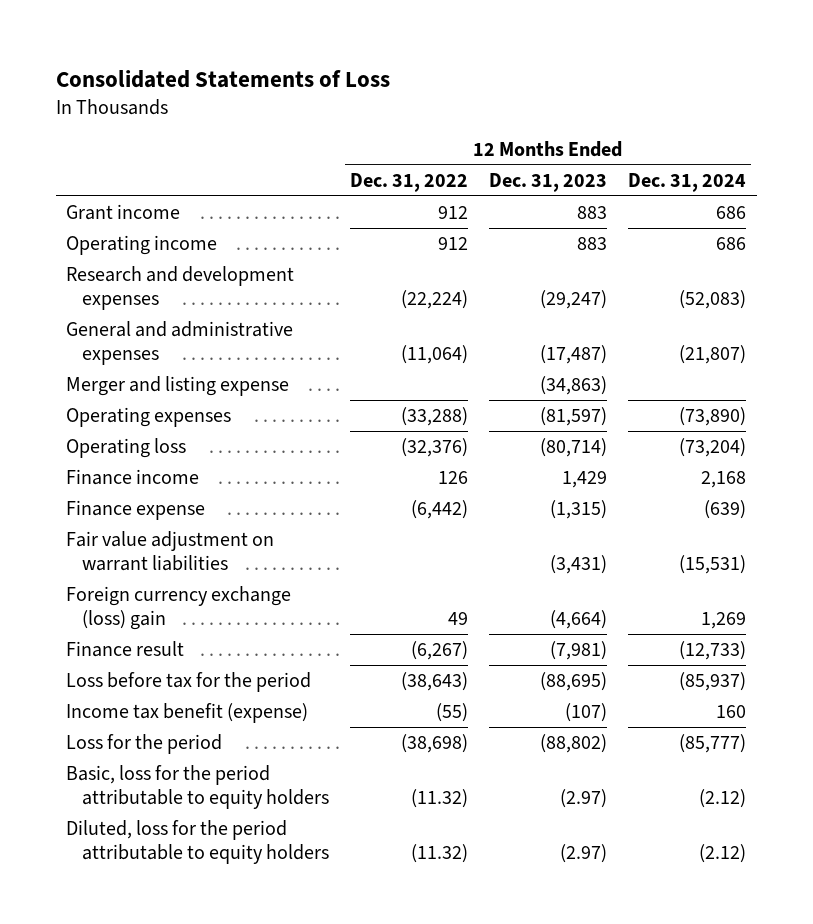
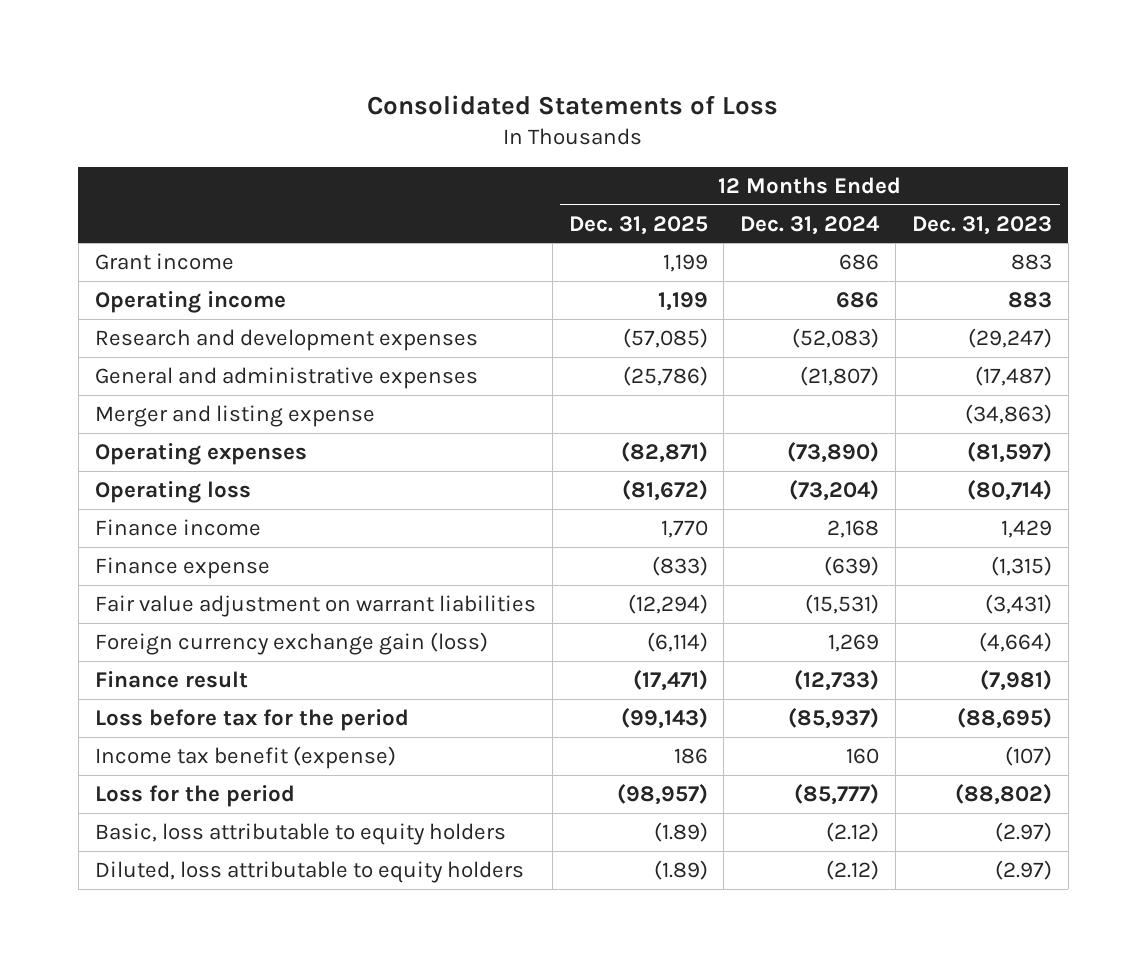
- | 12 Months Ended Dec. 31, 2022 | 12 Months Ended Dec. 31, 2023 | 12 Months Ended Dec. 31, 2024
+ | 12 Months Ended Dec. 31, 2025 | 12 Months Ended Dec. 31, 2024 | 12 Months Ended Dec. 31, 2023
- Foreign currency exchange (loss) gain | 49 | (4,664) | 1,269
+ Foreign currency exchange gain (loss) | (6,114) | 1,269 | (4,664)
- Basic, loss for the period attributable to equity holders | (11.32) | (2.97) | (2.12)
- Diluted, loss for the period attributable to equity holders | (11.32) | (2.97) | (2.12)
+ Basic, loss attributable to equity holders | (1.89) | (2.12) | (2.97)
+ Diluted, loss attributable to equity holders | (1.89) | (2.12) | (2.97)

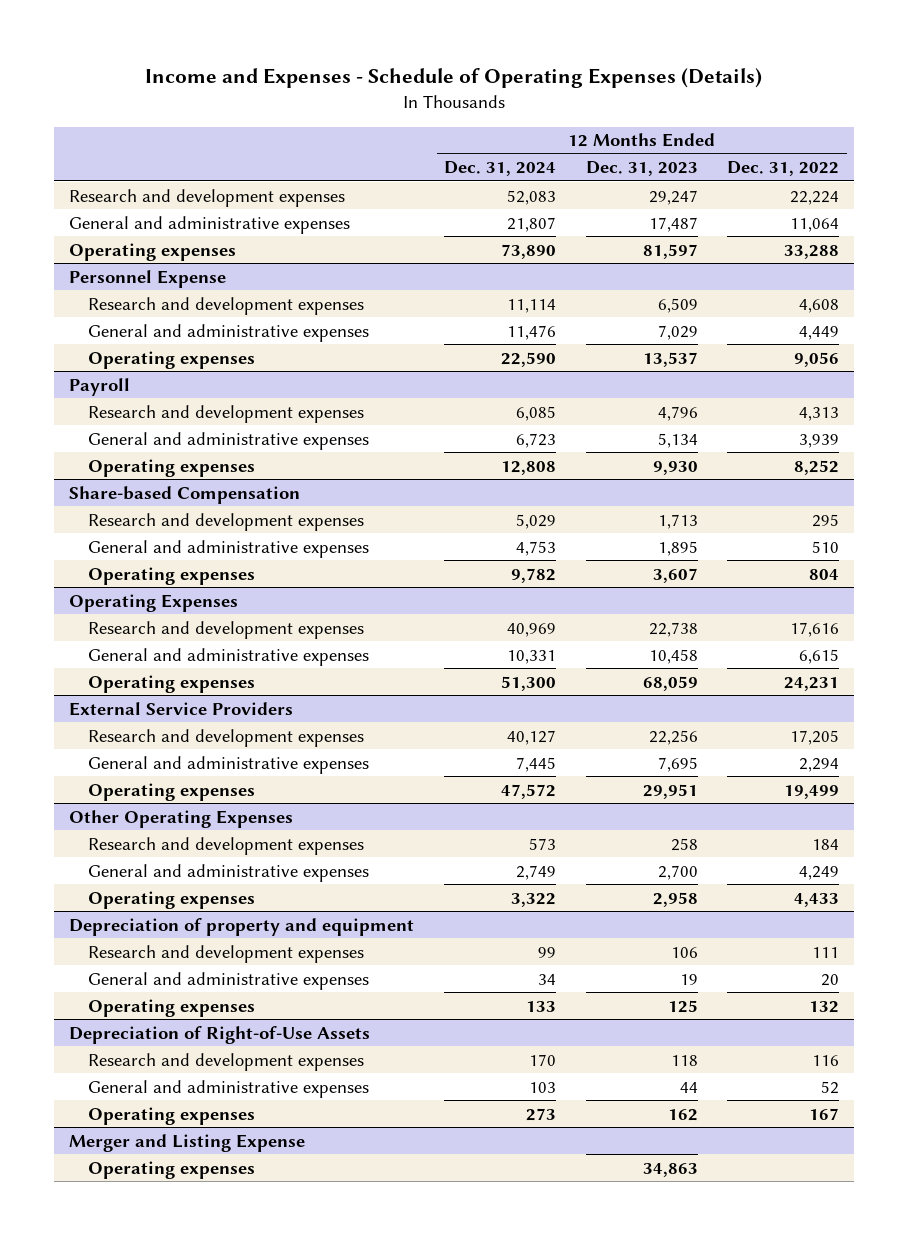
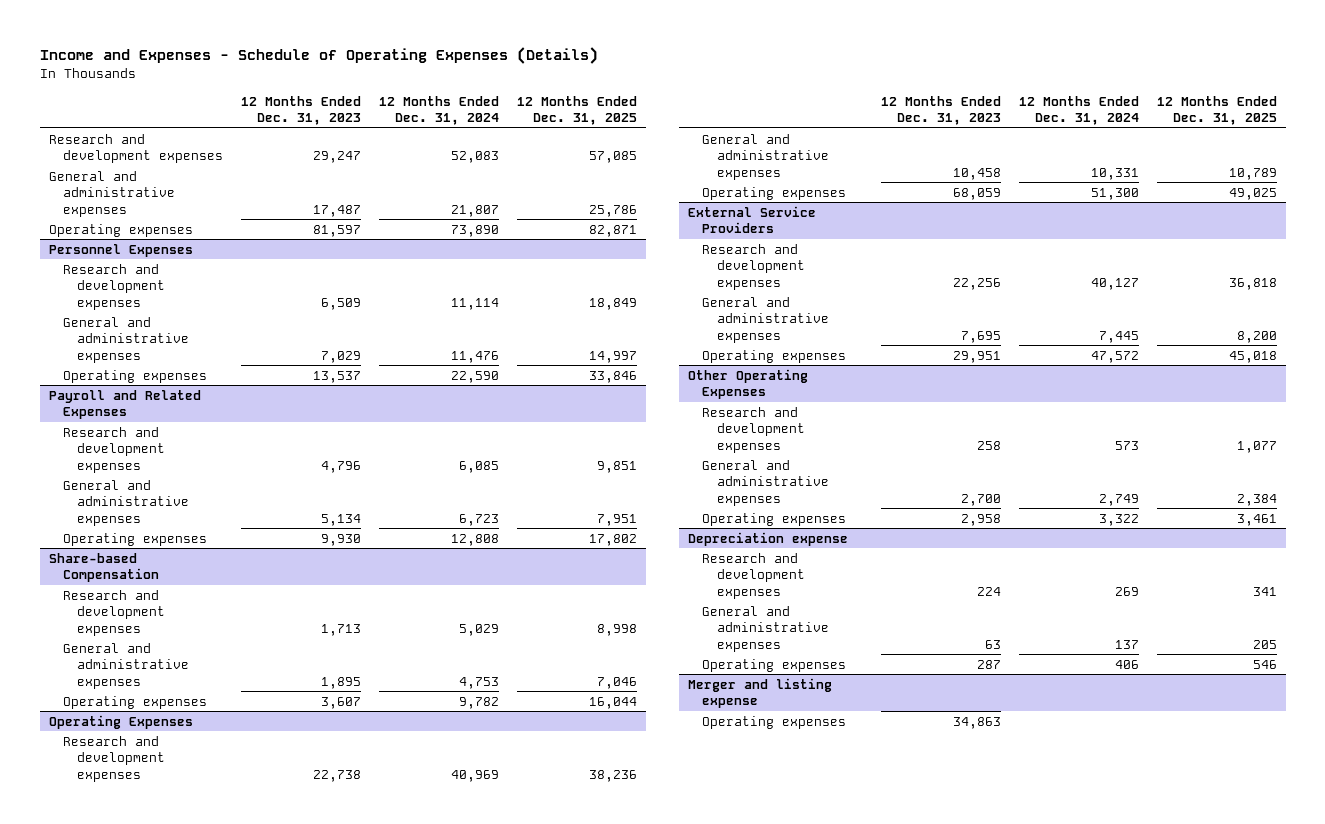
- | 12 Months Ended Dec. 31, 2024 | 12 Months Ended Dec. 31, 2023 | 12 Months Ended Dec. 31, 2022
+ | 12 Months Ended Dec. 31, 2023 | 12 Months Ended Dec. 31, 2024 | 12 Months Ended Dec. 31, 2025
- Personnel Expense
+ Personnel Expenses
- Payroll
+ Payroll and Related Expenses
- Depreciation of property and equipment
- Research and development expenses | 99 | 106 | 111
- General and administrative expenses | 34 | 19 | 20
- Operating expenses | 133 | 125 | 132
- Depreciation of Right-of-Use Assets
- Research and development expenses | 170 | 118 | 116
- General and administrative expenses | 103 | 44 | 52
- Operating expenses | 273 | 162 | 167
- Merger and Listing Expense
+ Depreciation expense
+ Research and development expenses | 224 | 269 | 341
+ General and administrative expenses | 63 | 137 | 205
+ Operating expenses | 287 | 406 | 546
+ Merger and listing expense

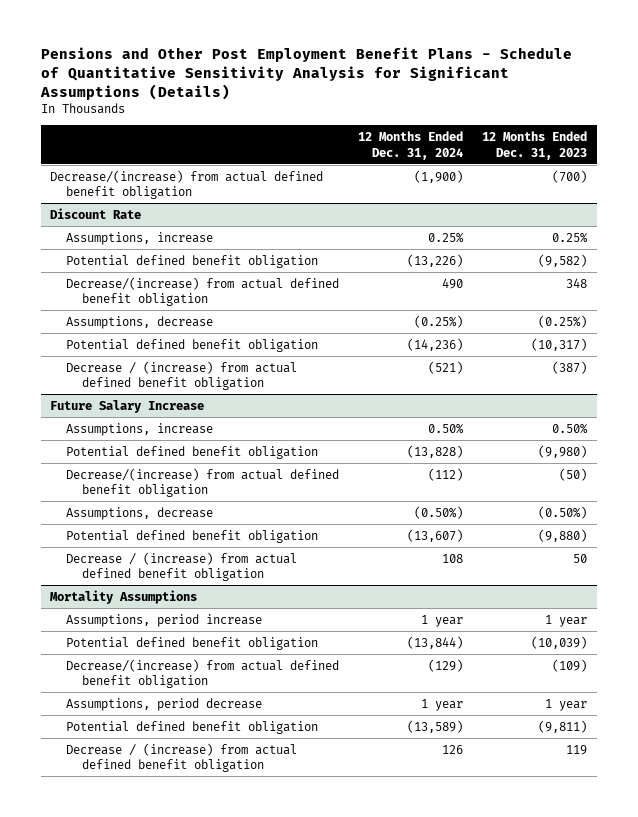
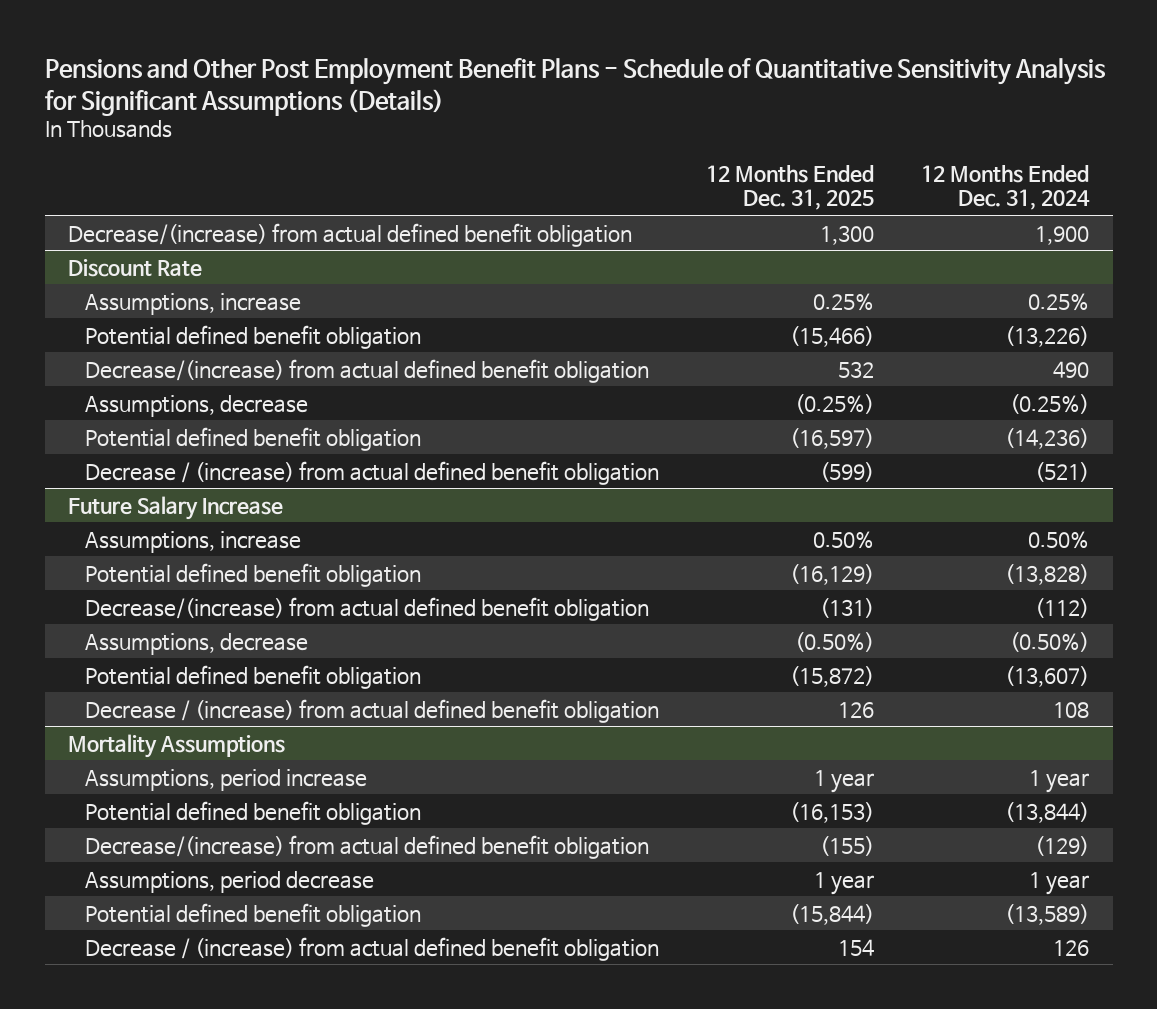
- | 12 Months Ended Dec. 31, 2024 | 12 Months Ended Dec. 31, 2023
+ | 12 Months Ended Dec. 31, 2025 | 12 Months Ended Dec. 31, 2024
- Decrease/(increase) from actual defined benefit obligation | (1,900) | (700)
+ Decrease/(increase) from actual defined benefit obligation | 1,300 | 1,900

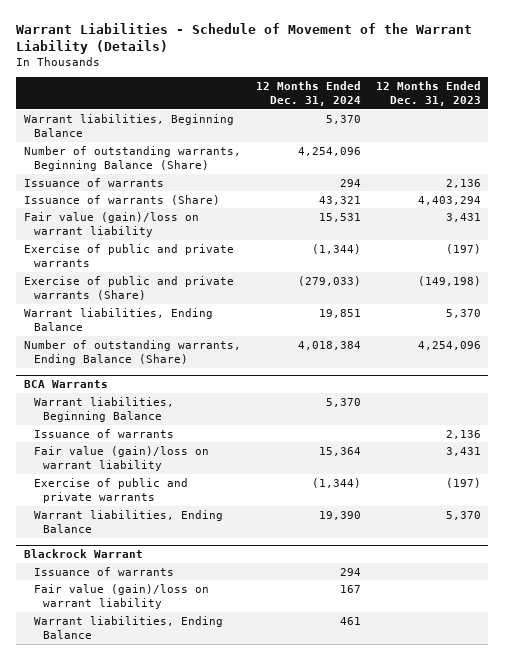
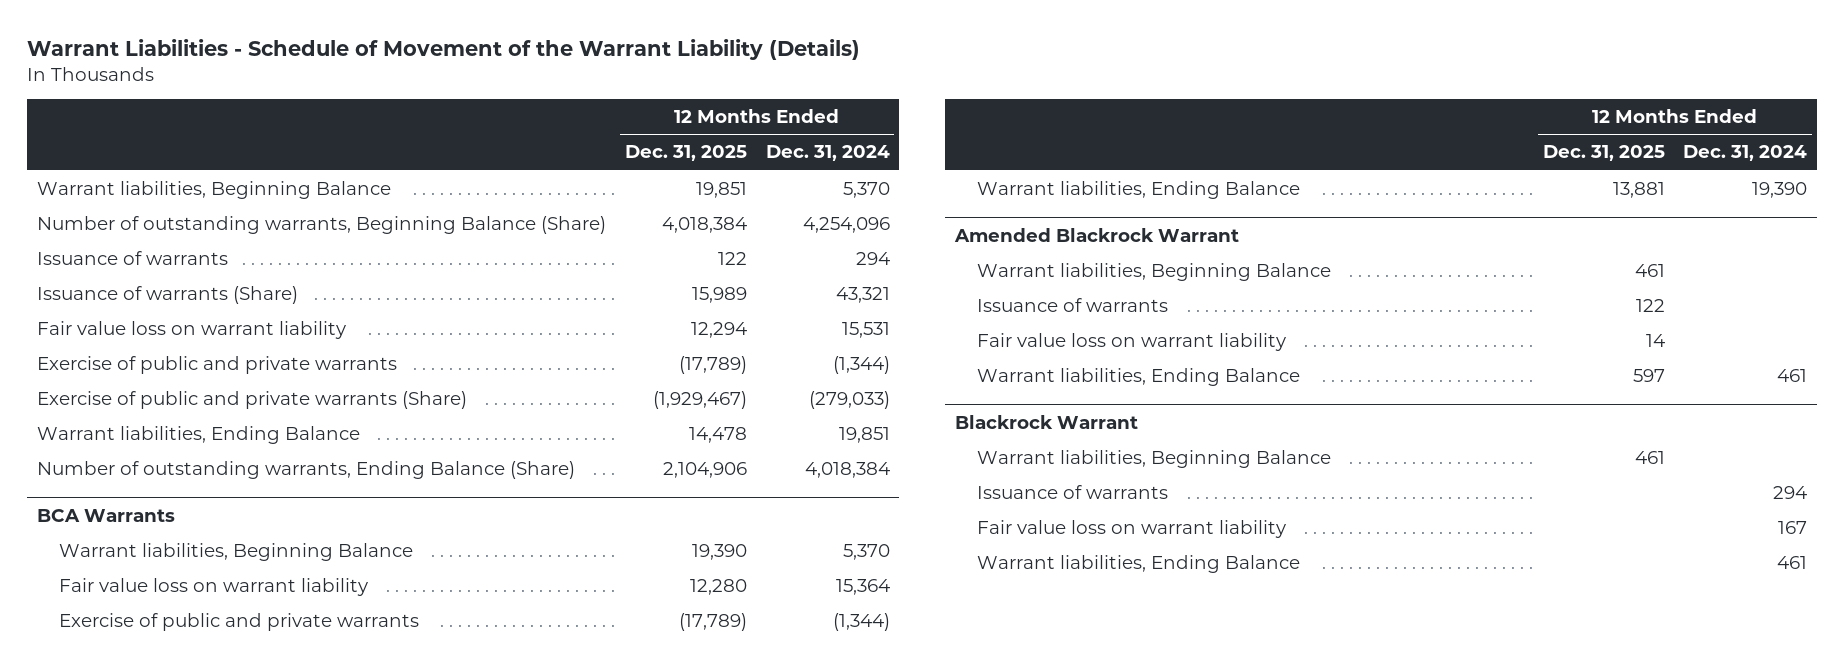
- | 12 Months Ended Dec. 31, 2024 | 12 Months Ended Dec. 31, 2023
+ | 12 Months Ended Dec. 31, 2025 | 12 Months Ended Dec. 31, 2024
- Fair value (gain)/loss on warrant liability | 15,531 | 3,431
+ Fair value loss on warrant liability | 12,294 | 15,531
@ BCA Warrants
- Issuance of warrants | | 2,136
- Fair value (gain)/loss on warrant liability | 15,364 | 3,431
+ Fair value loss on warrant liability | 12,280 | 15,364
+ Amended Blackrock Warrant
+ Warrant liabilities, Beginning Balance | 461 |
+ Issuance of warrants | 122 |
+ Fair value loss on warrant liability | 14 |
+ Warrant liabilities, Ending Balance | 597 | 461
@ Blackrock Warrant
+ Warrant liabilities, Beginning Balance | 461 |
- Fair value (gain)/loss on warrant liability | 167 |
+ Fair value loss on warrant liability | | 167

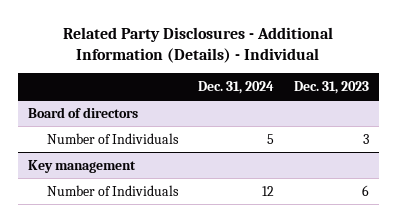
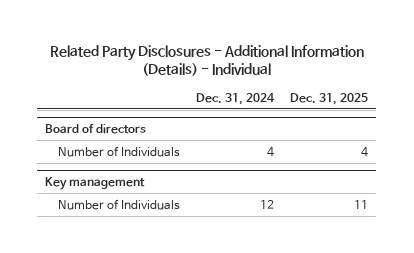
- | Dec. 31, 2024 | Dec. 31, 2023
+ | Dec. 31, 2024 | Dec. 31, 2025
@ Board of directors
- Number of Individuals | 5 | 3
+ Number of Individuals | 4 | 4

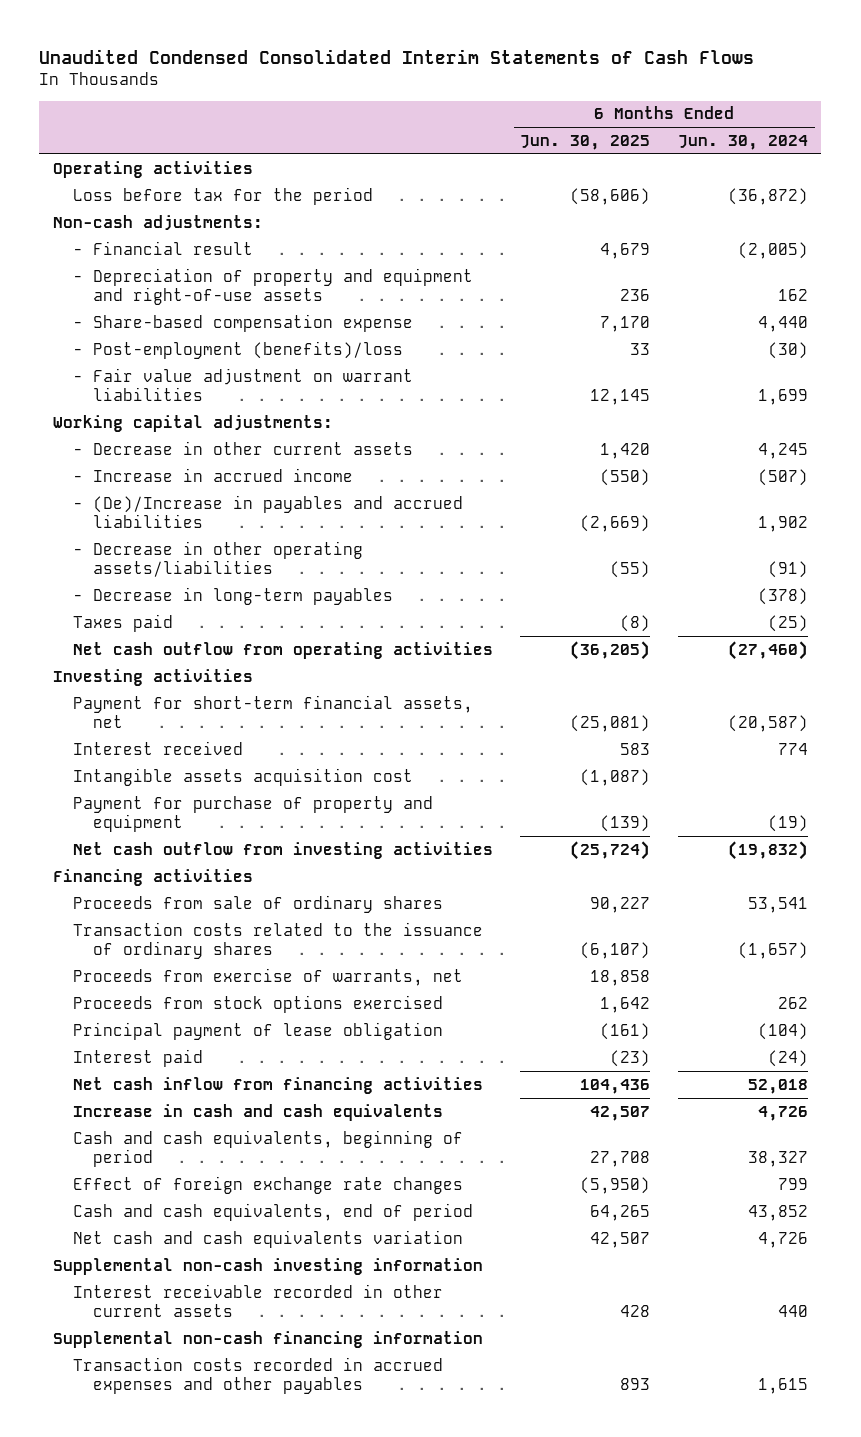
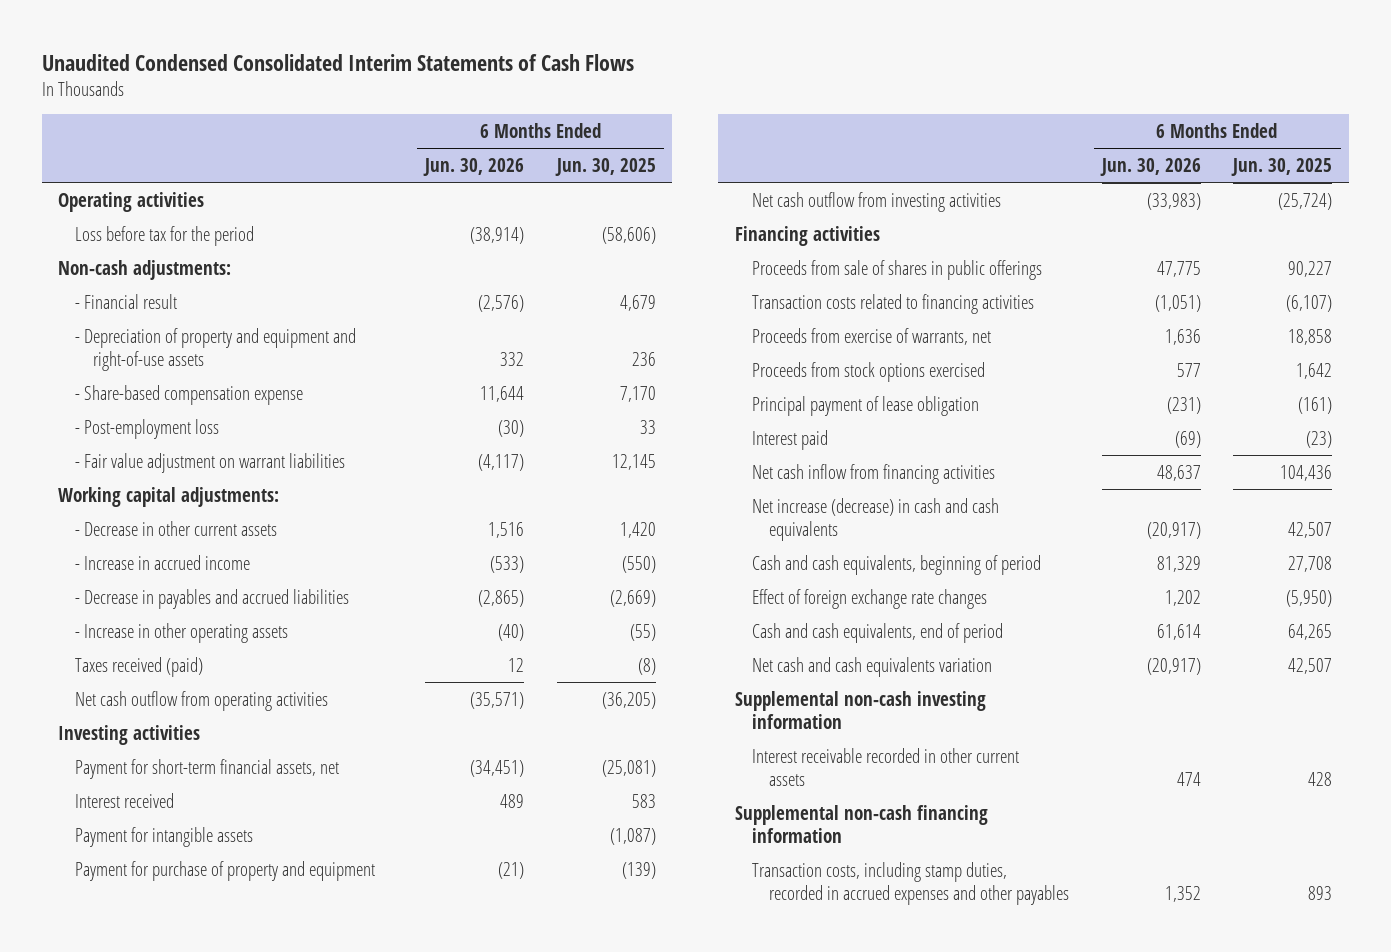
- | 6 Months Ended Jun. 30, 2025 | 6 Months Ended Jun. 30, 2024
+ | 6 Months Ended Jun. 30, 2026 | 6 Months Ended Jun. 30, 2025
- - Post-employment (benefits)/loss | 33 | (30)
+ - Post-employment loss | (30) | 33
- - (De)/Increase in payables and accrued liabilities | (2,669) | 1,902
- - Decrease in other operating assets/liabilities | (55) | (91)
- - Decrease in long-term payables | | (378)
- Taxes paid | (8) | (25)
+ - Decrease in payables and accrued liabilities | (2,865) | (2,669)
+ - Increase in other operating assets | (40) | (55)
+ Taxes received (paid) | 12 | (8)
- Intangible assets acquisition cost | (1,087) |
+ Payment for intangible assets | | (1,087)
- Proceeds from sale of ordinary shares | 90,227 | 53,541
- Transaction costs related to the issuance of ordinary shares | (6,107) | (1,657)
+ Proceeds from sale of shares in public offerings | 47,775 | 90,227
+ Transaction costs related to financing activities | (1,051) | (6,107)
- Increase in cash and cash equivalents | 42,507 | 4,726
+ Net increase (decrease) in cash and cash equivalents | (20,917) | 42,507
- Transaction costs recorded in accrued expenses and other payables | 893 | 1,615
+ Transaction costs, including stamp duties, recorded in accrued expenses and other payables | 1,352 | 893

